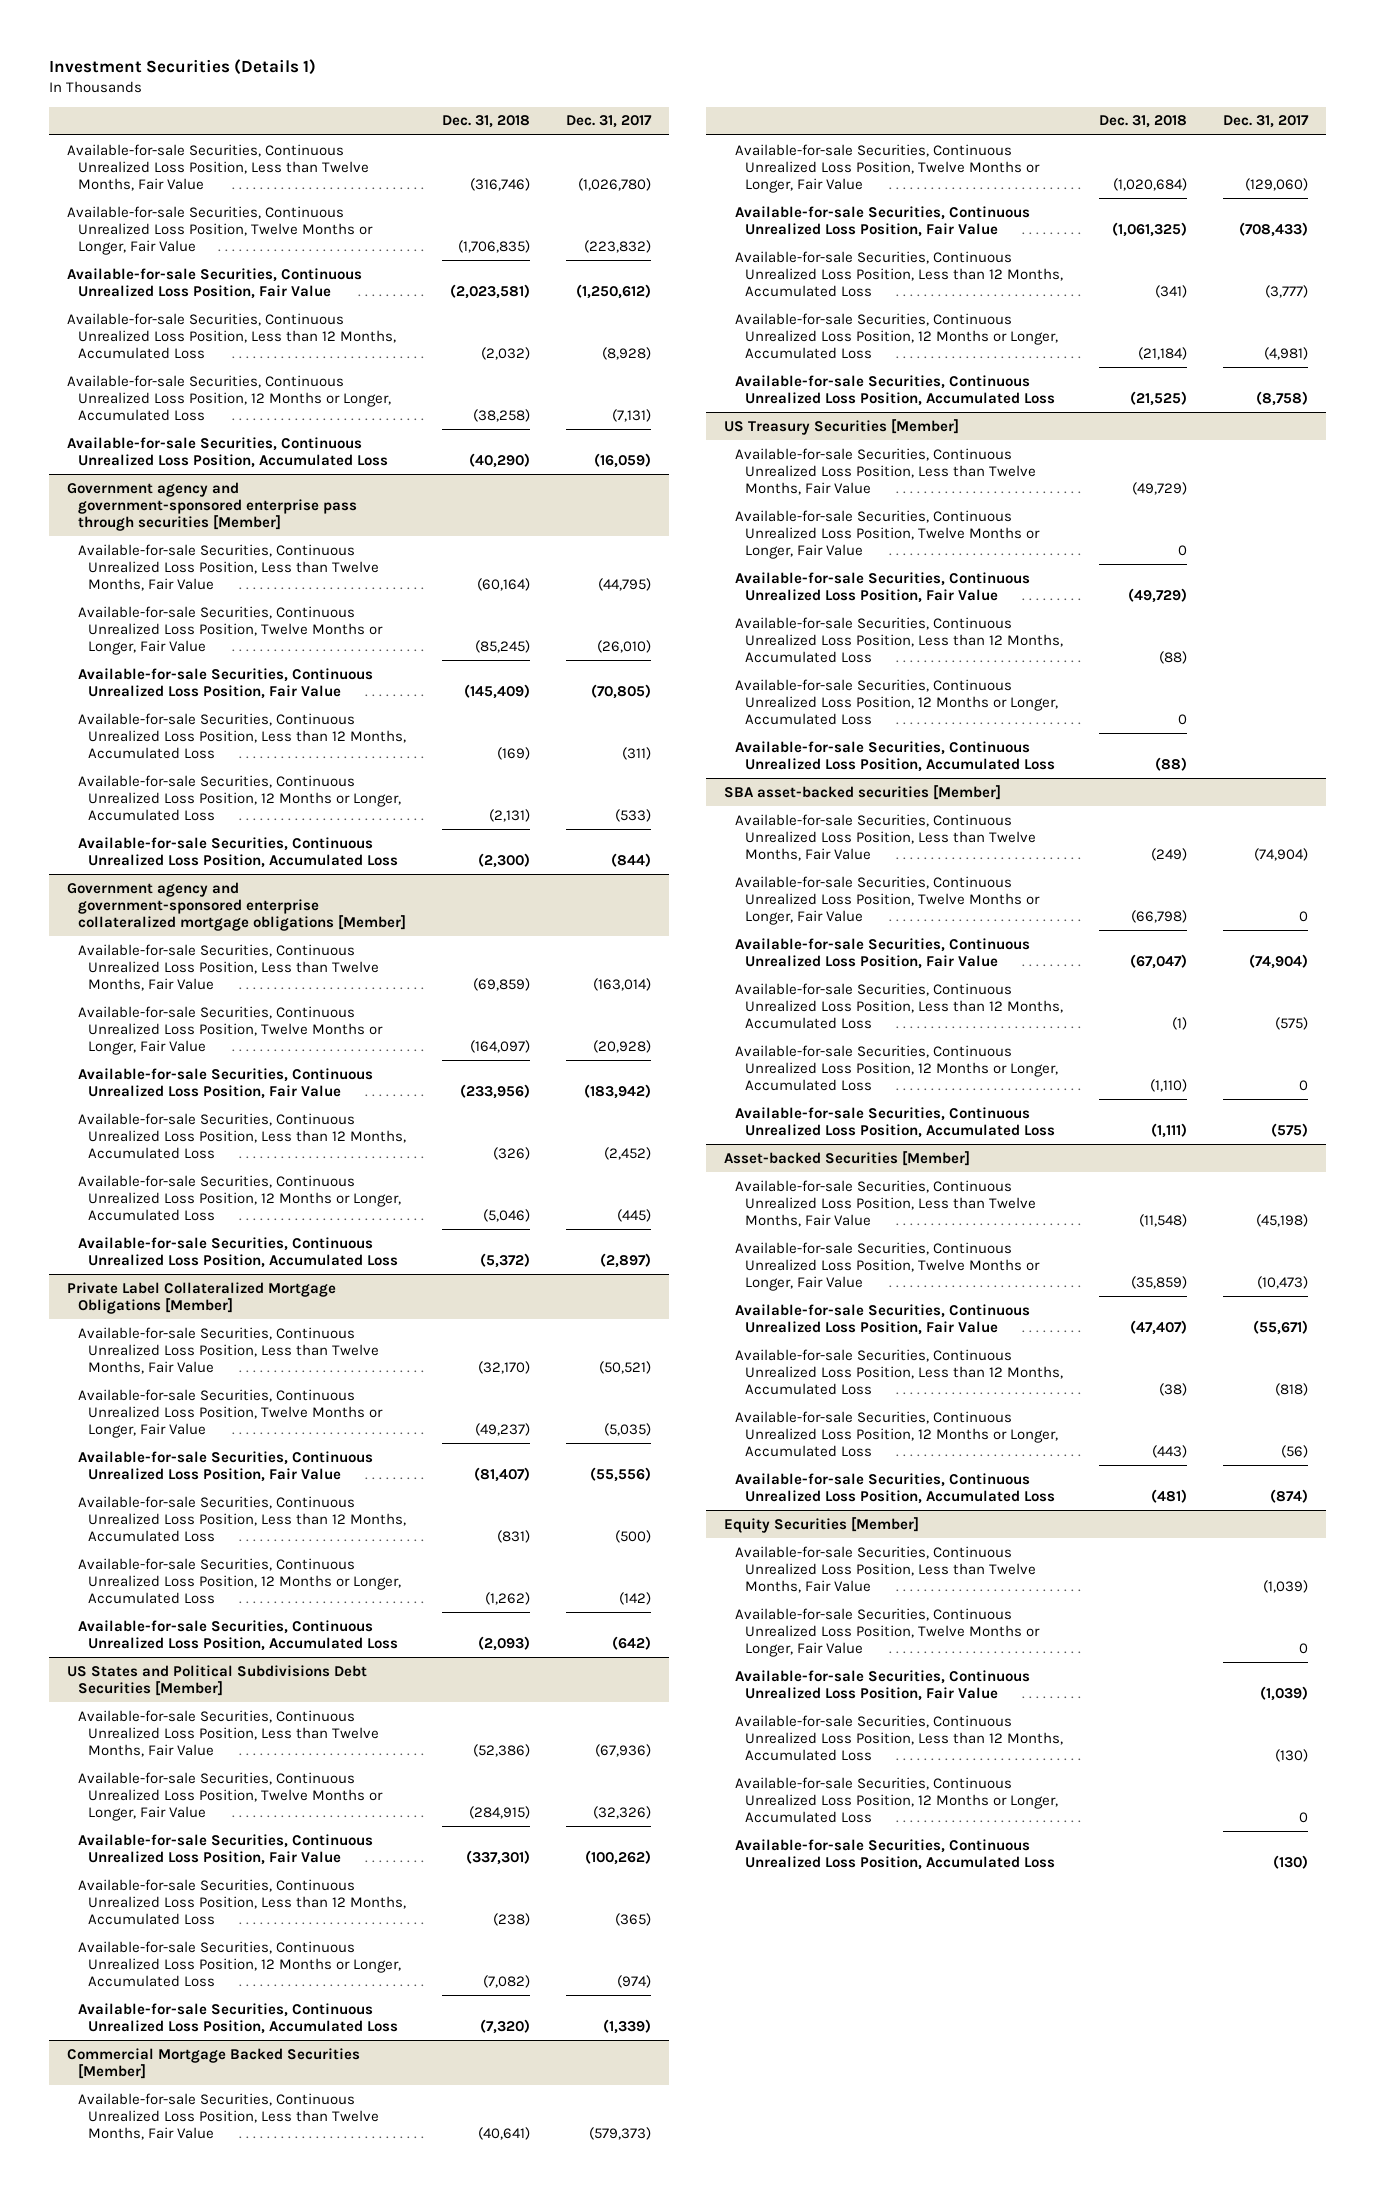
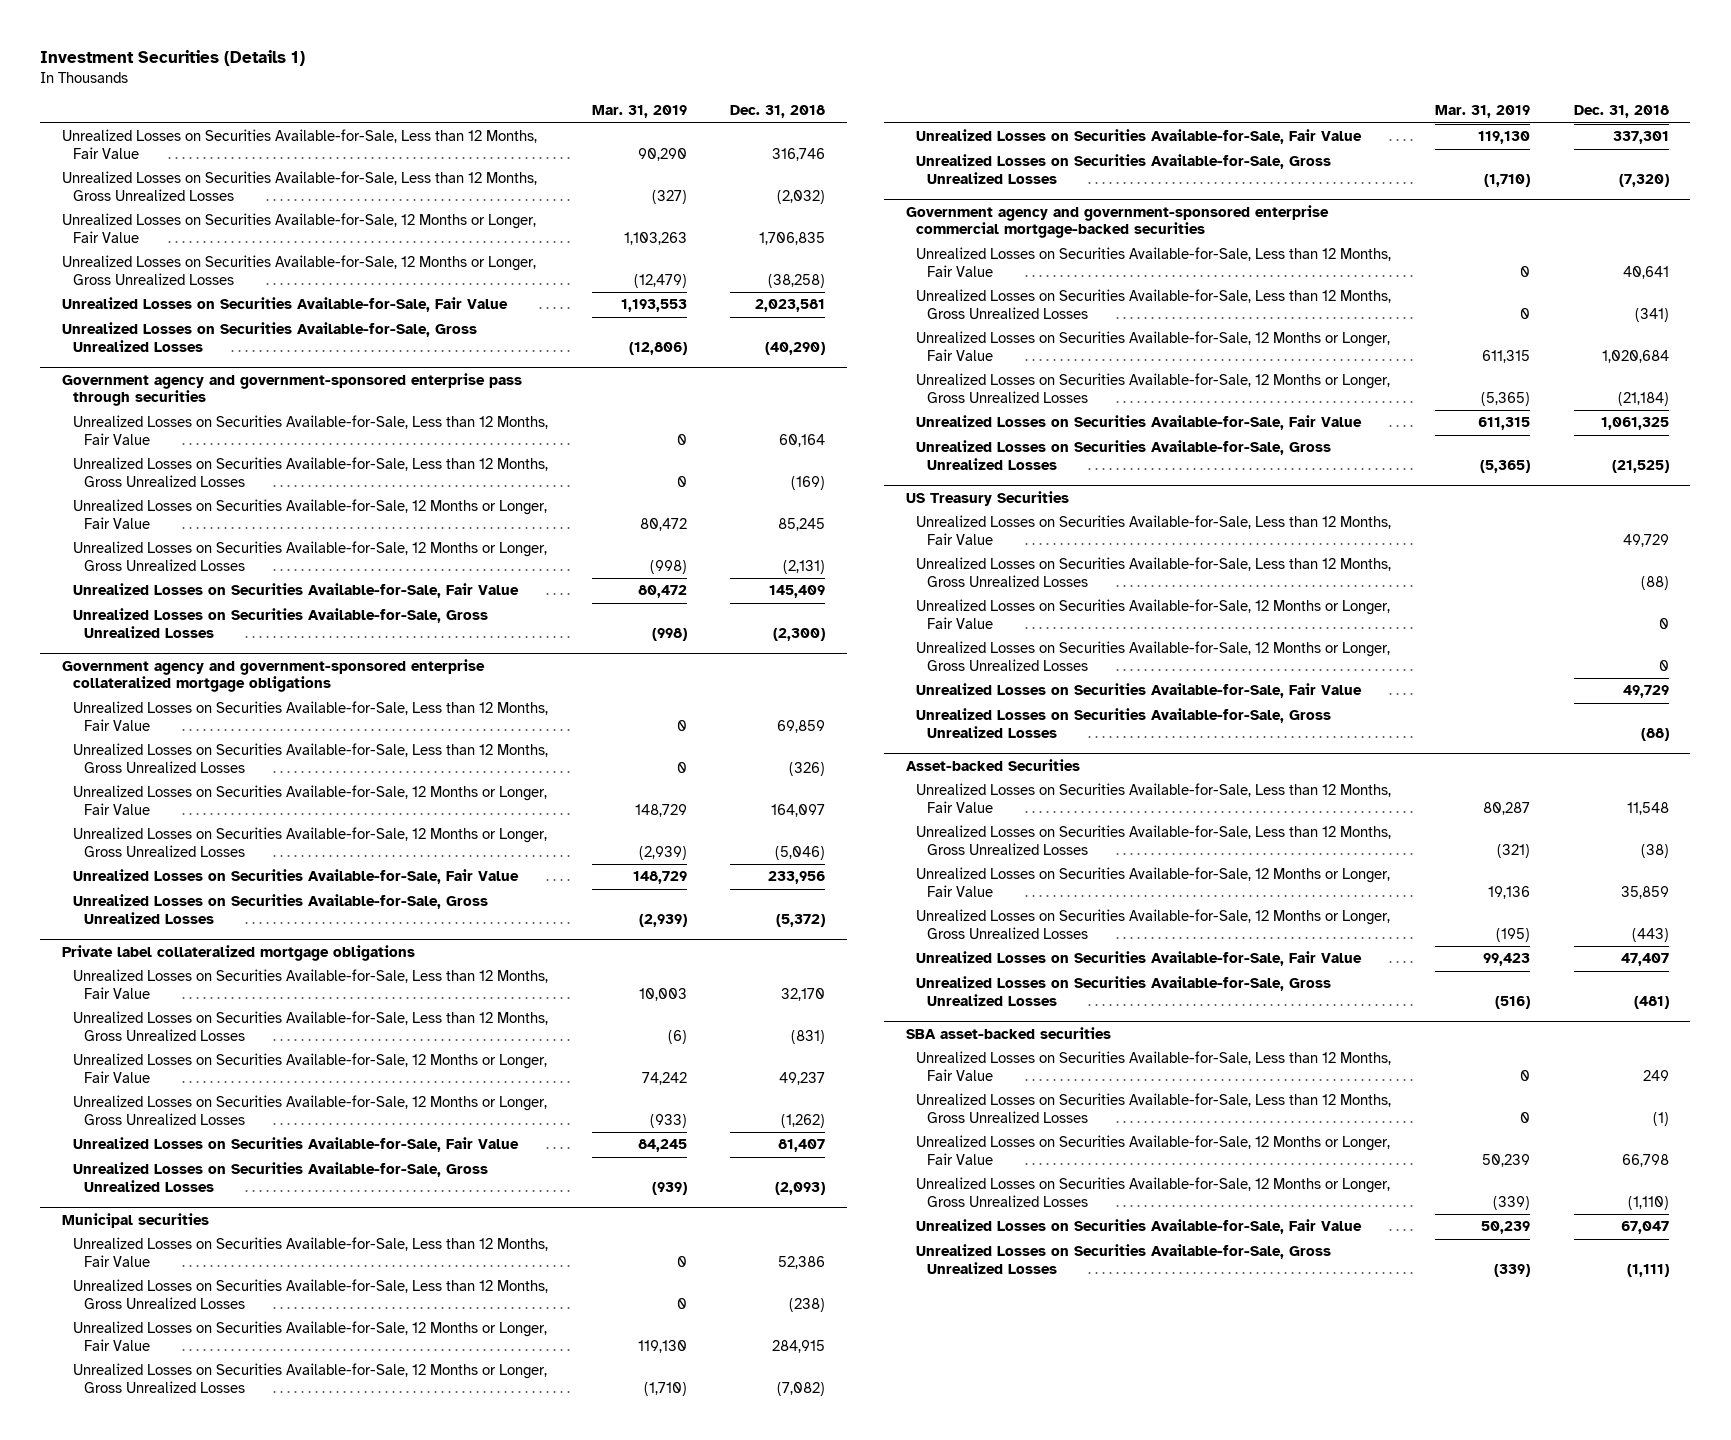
- | Dec. 31, 2018 | Dec. 31, 2017
+ | Mar. 31, 2019 | Dec. 31, 2018
- Available-for-sale Securities, Continuous Unrealized Loss Position, Less than Twelve Months, Fair Value | (316,746) | (1,026,780)
- Available-for-sale Securities, Continuous Unrealized Loss Position, Twelve Months or Longer, Fair Value | (1,706,835) | (223,832)
- Available-for-sale Securities, Continuous Unrealized Loss Position, Fair Value | (2,023,581) | (1,250,612)
- Available-for-sale Securities, Continuous Unrealized Loss Position, Less than 12 Months, Accumulated Loss | (2,032) | (8,928)
- Available-for-sale Securities, Continuous Unrealized Loss Position, 12 Months or Longer, Accumulated Loss | (38,258) | (7,131)
- Available-for-sale Securities, Continuous Unrealized Loss Position, Accumulated Loss | (40,290) | (16,059)
- Government agency and government-sponsored enterprise pass through securities [Member]
- Available-for-sale Securities, Continuous Unrealized Loss Position, Less than Twelve Months, Fair Value | (60,164) | (44,795)
- Available-for-sale Securities, Continuous Unrealized Loss Position, Twelve Months or Longer, Fair Value | (85,245) | (26,010)
- Available-for-sale Securities, Continuous Unrealized Loss Position, Fair Value | (145,409) | (70,805)
- Available-for-sale Securities, Continuous Unrealized Loss Position, Less than 12 Months, Accumulated Loss | (169) | (311)
- Available-for-sale Securities, Continuous Unrealized Loss Position, 12 Months or Longer, Accumulated Loss | (2,131) | (533)
- Available-for-sale Securities, Continuous Unrealized Loss Position, Accumulated Loss | (2,300) | (844)
- Government agency and government-sponsored enterprise collateralized mortgage obligations [Member]
- Available-for-sale Securities, Continuous Unrealized Loss Position, Less than Twelve Months, Fair Value | (69,859) | (163,014)
- Available-for-sale Securities, Continuous Unrealized Loss Position, Twelve Months or Longer, Fair Value | (164,097) | (20,928)
- Available-for-sale Securities, Continuous Unrealized Loss Position, Fair Value | (233,956) | (183,942)
- Available-for-sale Securities, Continuous Unrealized Loss Position, Less than 12 Months, Accumulated Loss | (326) | (2,452)
- Available-for-sale Securities, Continuous Unrealized Loss Position, 12 Months or Longer, Accumulated Loss | (5,046) | (445)
- Available-for-sale Securities, Continuous Unrealized Loss Position, Accumulated Loss | (5,372) | (2,897)
- Private Label Collateralized Mortgage Obligations [Member]
- Available-for-sale Securities, Continuous Unrealized Loss Position, Less than Twelve Months, Fair Value | (32,170) | (50,521)
- Available-for-sale Securities, Continuous Unrealized Loss Position, Twelve Months or Longer, Fair Value | (49,237) | (5,035)
- Available-for-sale Securities, Continuous Unrealized Loss Position, Fair Value | (81,407) | (55,556)
- Available-for-sale Securities, Continuous Unrealized Loss Position, Less than 12 Months, Accumulated Loss | (831) | (500)
- Available-for-sale Securities, Continuous Unrealized Loss Position, 12 Months or Longer, Accumulated Loss | (1,262) | (142)
- Available-for-sale Securities, Continuous Unrealized Loss Position, Accumulated Loss | (2,093) | (642)
- US States and Political Subdivisions Debt Securities [Member]
- Available-for-sale Securities, Continuous Unrealized Loss Position, Less than Twelve Months, Fair Value | (52,386) | (67,936)
- Available-for-sale Securities, Continuous Unrealized Loss Position, Twelve Months or Longer, Fair Value | (284,915) | (32,326)
- Available-for-sale Securities, Continuous Unrealized Loss Position, Fair Value | (337,301) | (100,262)
- Available-for-sale Securities, Continuous Unrealized Loss Position, Less than 12 Months, Accumulated Loss | (238) | (365)
- Available-for-sale Securities, Continuous Unrealized Loss Position, 12 Months or Longer, Accumulated Loss | (7,082) | (974)
- Available-for-sale Securities, Continuous Unrealized Loss Position, Accumulated Loss | (7,320) | (1,339)
- Commercial Mortgage Backed Securities [Member]
- Available-for-sale Securities, Continuous Unrealized Loss Position, Less than Twelve Months, Fair Value | (40,641) | (579,373)
- Available-for-sale Securities, Continuous Unrealized Loss Position, Twelve Months or Longer, Fair Value | (1,020,684) | (129,060)
- Available-for-sale Securities, Continuous Unrealized Loss Position, Fair Value | (1,061,325) | (708,433)
- Available-for-sale Securities, Continuous Unrealized Loss Position, Less than 12 Months, Accumulated Loss | (341) | (3,777)
- Available-for-sale Securities, Continuous Unrealized Loss Position, 12 Months or Longer, Accumulated Loss | (21,184) | (4,981)
- Available-for-sale Securities, Continuous Unrealized Loss Position, Accumulated Loss | (21,525) | (8,758)
- US Treasury Securities [Member]
- Available-for-sale Securities, Continuous Unrealized Loss Position, Less than Twelve Months, Fair Value | (49,729) |
- Available-for-sale Securities, Continuous Unrealized Loss Position, Twelve Months or Longer, Fair Value | 0 |
- Available-for-sale Securities, Continuous Unrealized Loss Position, Fair Value | (49,729) |
- Available-for-sale Securities, Continuous Unrealized Loss Position, Less than 12 Months, Accumulated Loss | (88) |
- Available-for-sale Securities, Continuous Unrealized Loss Position, 12 Months or Longer, Accumulated Loss | 0 |
- Available-for-sale Securities, Continuous Unrealized Loss Position, Accumulated Loss | (88) |
- SBA asset-backed securities [Member]
- Available-for-sale Securities, Continuous Unrealized Loss Position, Less than Twelve Months, Fair Value | (249) | (74,904)
- Available-for-sale Securities, Continuous Unrealized Loss Position, Twelve Months or Longer, Fair Value | (66,798) | 0
- Available-for-sale Securities, Continuous Unrealized Loss Position, Fair Value | (67,047) | (74,904)
- Available-for-sale Securities, Continuous Unrealized Loss Position, Less than 12 Months, Accumulated Loss | (1) | (575)
- Available-for-sale Securities, Continuous Unrealized Loss Position, 12 Months or Longer, Accumulated Loss | (1,110) | 0
- Available-for-sale Securities, Continuous Unrealized Loss Position, Accumulated Loss | (1,111) | (575)
- Asset-backed Securities [Member]
- Available-for-sale Securities, Continuous Unrealized Loss Position, Less than Twelve Months, Fair Value | (11,548) | (45,198)
- Available-for-sale Securities, Continuous Unrealized Loss Position, Twelve Months or Longer, Fair Value | (35,859) | (10,473)
- Available-for-sale Securities, Continuous Unrealized Loss Position, Fair Value | (47,407) | (55,671)
- Available-for-sale Securities, Continuous Unrealized Loss Position, Less than 12 Months, Accumulated Loss | (38) | (818)
- Available-for-sale Securities, Continuous Unrealized Loss Position, 12 Months or Longer, Accumulated Loss | (443) | (56)
- Available-for-sale Securities, Continuous Unrealized Loss Position, Accumulated Loss | (481) | (874)
- Equity Securities [Member]
- Available-for-sale Securities, Continuous Unrealized Loss Position, Less than Twelve Months, Fair Value | | (1,039)
- Available-for-sale Securities, Continuous Unrealized Loss Position, Twelve Months or Longer, Fair Value | | 0
- Available-for-sale Securities, Continuous Unrealized Loss Position, Fair Value | | (1,039)
- Available-for-sale Securities, Continuous Unrealized Loss Position, Less than 12 Months, Accumulated Loss | | (130)
- Available-for-sale Securities, Continuous Unrealized Loss Position, 12 Months or Longer, Accumulated Loss | | 0
- Available-for-sale Securities, Continuous Unrealized Loss Position, Accumulated Loss | | (130)
+ Unrealized Losses on Securities Available-for-Sale, Less than 12 Months, Fair Value | 90,290 | 316,746
+ Unrealized Losses on Securities Available-for-Sale, Less than 12 Months, Gross Unrealized Losses | (327) | (2,032)
+ Unrealized Losses on Securities Available-for-Sale, 12 Months or Longer, Fair Value | 1,103,263 | 1,706,835
+ Unrealized Losses on Securities Available-for-Sale, 12 Months or Longer, Gross Unrealized Losses | (12,479) | (38,258)
+ Unrealized Losses on Securities Available-for-Sale, Fair Value | 1,193,553 | 2,023,581
+ Unrealized Losses on Securities Available-for-Sale, Gross Unrealized Losses | (12,806) | (40,290)
+ Government agency and government-sponsored enterprise pass through securities
+ Unrealized Losses on Securities Available-for-Sale, Less than 12 Months, Fair Value | 0 | 60,164
+ Unrealized Losses on Securities Available-for-Sale, Less than 12 Months, Gross Unrealized Losses | 0 | (169)
+ Unrealized Losses on Securities Available-for-Sale, 12 Months or Longer, Fair Value | 80,472 | 85,245
+ Unrealized Losses on Securities Available-for-Sale, 12 Months or Longer, Gross Unrealized Losses | (998) | (2,131)
+ Unrealized Losses on Securities Available-for-Sale, Fair Value | 80,472 | 145,409
+ Unrealized Losses on Securities Available-for-Sale, Gross Unrealized Losses | (998) | (2,300)
+ Government agency and government-sponsored enterprise collateralized mortgage obligations
+ Unrealized Losses on Securities Available-for-Sale, Less than 12 Months, Fair Value | 0 | 69,859
+ Unrealized Losses on Securities Available-for-Sale, Less than 12 Months, Gross Unrealized Losses | 0 | (326)
+ Unrealized Losses on Securities Available-for-Sale, 12 Months or Longer, Fair Value | 148,729 | 164,097
+ Unrealized Losses on Securities Available-for-Sale, 12 Months or Longer, Gross Unrealized Losses | (2,939) | (5,046)
+ Unrealized Losses on Securities Available-for-Sale, Fair Value | 148,729 | 233,956
+ Unrealized Losses on Securities Available-for-Sale, Gross Unrealized Losses | (2,939) | (5,372)
+ Private label collateralized mortgage obligations
+ Unrealized Losses on Securities Available-for-Sale, Less than 12 Months, Fair Value | 10,003 | 32,170
+ Unrealized Losses on Securities Available-for-Sale, Less than 12 Months, Gross Unrealized Losses | (6) | (831)
+ Unrealized Losses on Securities Available-for-Sale, 12 Months or Longer, Fair Value | 74,242 | 49,237
+ Unrealized Losses on Securities Available-for-Sale, 12 Months or Longer, Gross Unrealized Losses | (933) | (1,262)
+ Unrealized Losses on Securities Available-for-Sale, Fair Value | 84,245 | 81,407
+ Unrealized Losses on Securities Available-for-Sale, Gross Unrealized Losses | (939) | (2,093)
+ Municipal securities
+ Unrealized Losses on Securities Available-for-Sale, Less than 12 Months, Fair Value | 0 | 52,386
+ Unrealized Losses on Securities Available-for-Sale, Less than 12 Months, Gross Unrealized Losses | 0 | (238)
+ Unrealized Losses on Securities Available-for-Sale, 12 Months or Longer, Fair Value | 119,130 | 284,915
+ Unrealized Losses on Securities Available-for-Sale, 12 Months or Longer, Gross Unrealized Losses | (1,710) | (7,082)
+ Unrealized Losses on Securities Available-for-Sale, Fair Value | 119,130 | 337,301
+ Unrealized Losses on Securities Available-for-Sale, Gross Unrealized Losses | (1,710) | (7,320)
+ Government agency and government-sponsored enterprise commercial mortgage-backed securities
+ Unrealized Losses on Securities Available-for-Sale, Less than 12 Months, Fair Value | 0 | 40,641
+ Unrealized Losses on Securities Available-for-Sale, Less than 12 Months, Gross Unrealized Losses | 0 | (341)
+ Unrealized Losses on Securities Available-for-Sale, 12 Months or Longer, Fair Value | 611,315 | 1,020,684
+ Unrealized Losses on Securities Available-for-Sale, 12 Months or Longer, Gross Unrealized Losses | (5,365) | (21,184)
+ Unrealized Losses on Securities Available-for-Sale, Fair Value | 611,315 | 1,061,325
+ Unrealized Losses on Securities Available-for-Sale, Gross Unrealized Losses | (5,365) | (21,525)
+ US Treasury Securities
+ Unrealized Losses on Securities Available-for-Sale, Less than 12 Months, Fair Value | | 49,729
+ Unrealized Losses on Securities Available-for-Sale, Less than 12 Months, Gross Unrealized Losses | | (88)
+ Unrealized Losses on Securities Available-for-Sale, 12 Months or Longer, Fair Value | | 0
+ Unrealized Losses on Securities Available-for-Sale, 12 Months or Longer, Gross Unrealized Losses | | 0
+ Unrealized Losses on Securities Available-for-Sale, Fair Value | | 49,729
+ Unrealized Losses on Securities Available-for-Sale, Gross Unrealized Losses | | (88)
+ Asset-backed Securities
+ Unrealized Losses on Securities Available-for-Sale, Less than 12 Months, Fair Value | 80,287 | 11,548
+ Unrealized Losses on Securities Available-for-Sale, Less than 12 Months, Gross Unrealized Losses | (321) | (38)
+ Unrealized Losses on Securities Available-for-Sale, 12 Months or Longer, Fair Value | 19,136 | 35,859
+ Unrealized Losses on Securities Available-for-Sale, 12 Months or Longer, Gross Unrealized Losses | (195) | (443)
+ Unrealized Losses on Securities Available-for-Sale, Fair Value | 99,423 | 47,407
+ Unrealized Losses on Securities Available-for-Sale, Gross Unrealized Losses | (516) | (481)
+ SBA asset-backed securities
+ Unrealized Losses on Securities Available-for-Sale, Less than 12 Months, Fair Value | 0 | 249
+ Unrealized Losses on Securities Available-for-Sale, Less than 12 Months, Gross Unrealized Losses | 0 | (1)
+ Unrealized Losses on Securities Available-for-Sale, 12 Months or Longer, Fair Value | 50,239 | 66,798
+ Unrealized Losses on Securities Available-for-Sale, 12 Months or Longer, Gross Unrealized Losses | (339) | (1,110)
+ Unrealized Losses on Securities Available-for-Sale, Fair Value | 50,239 | 67,047
+ Unrealized Losses on Securities Available-for-Sale, Gross Unrealized Losses | (339) | (1,111)

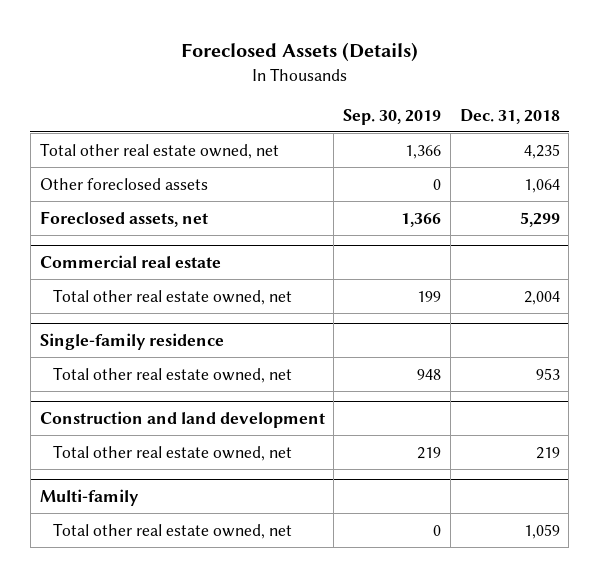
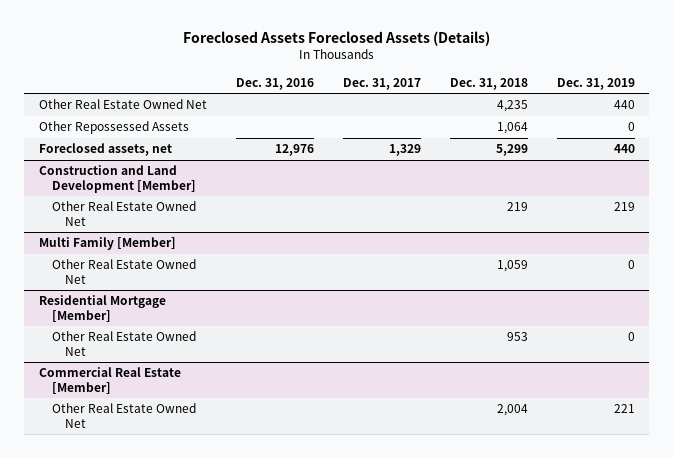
- Foreclosed Assets (Details)
+ Foreclosed Assets Foreclosed Assets (Details)
- | Sep. 30, 2019 | Dec. 31, 2018
+ | Dec. 31, 2016 | Dec. 31, 2017 | Dec. 31, 2018 | Dec. 31, 2019
- Total other real estate owned, net | 1,366 | 4,235
- Other foreclosed assets | 0 | 1,064
+ Other Real Estate Owned Net | | | 4,235 | 440
+ Other Repossessed Assets | | | 1,064 | 0
- Commercial real estate
- Total other real estate owned, net | 199 | 2,004
- Single-family residence
- Total other real estate owned, net | 948 | 953
- Construction and land development
- Total other real estate owned, net | 219 | 219
- Multi-family
- Total other real estate owned, net | 0 | 1,059
+ Construction and Land Development [Member]
+ Other Real Estate Owned Net | | | 219 | 219
+ Multi Family [Member]
+ Other Real Estate Owned Net | | | 1,059 | 0
+ Residential Mortgage [Member]
+ Other Real Estate Owned Net | | | 953 | 0
+ Commercial Real Estate [Member]
+ Other Real Estate Owned Net | | | 2,004 | 221

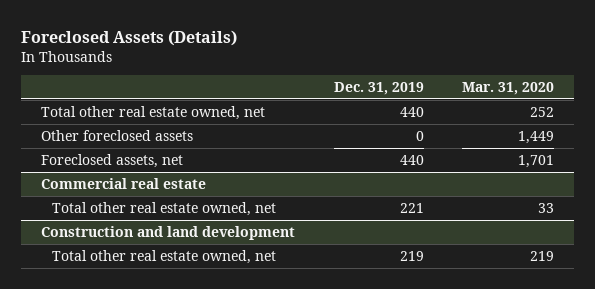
- Foreclosed Assets Foreclosed Assets (Details)
+ Foreclosed Assets (Details)
- | Dec. 31, 2016 | Dec. 31, 2017 | Dec. 31, 2018 | Dec. 31, 2019
+ | Dec. 31, 2019 | Mar. 31, 2020
- Other Real Estate Owned Net | | | 4,235 | 440
- Other Repossessed Assets | | | 1,064 | 0
+ Total other real estate owned, net | 440 | 252
+ Other foreclosed assets | 0 | 1,449
- Construction and Land Development [Member]
- Other Real Estate Owned Net | | | 219 | 219
- Multi Family [Member]
- Other Real Estate Owned Net | | | 1,059 | 0
- Residential Mortgage [Member]
- Other Real Estate Owned Net | | | 953 | 0
- Commercial Real Estate [Member]
- Other Real Estate Owned Net | | | 2,004 | 221
+ Commercial real estate
+ Total other real estate owned, net | 221 | 33
+ Construction and land development
+ Total other real estate owned, net | 219 | 219

